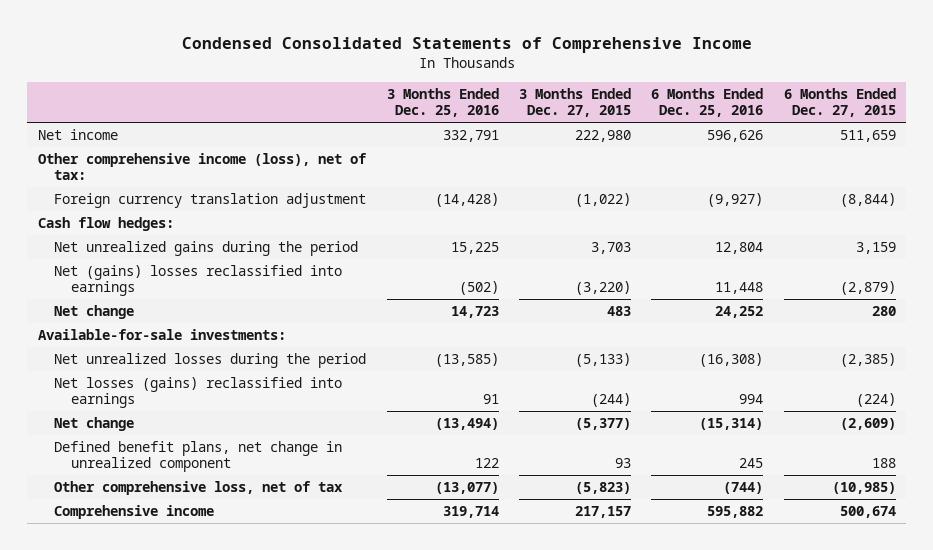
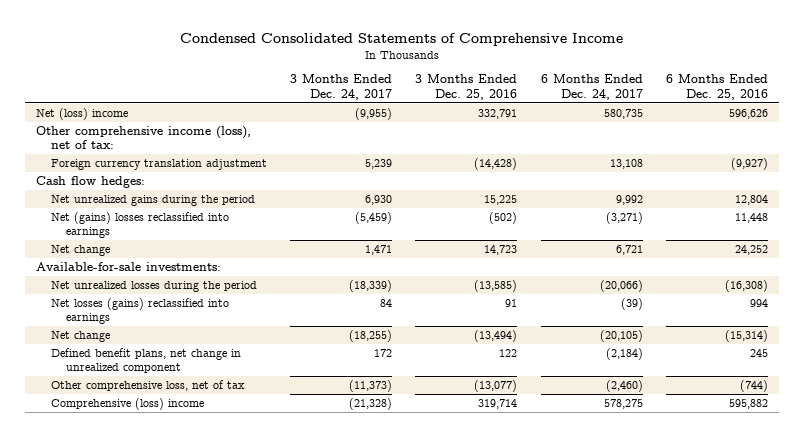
- | 3 Months Ended Dec. 25, 2016 | 3 Months Ended Dec. 27, 2015 | 6 Months Ended Dec. 25, 2016 | 6 Months Ended Dec. 27, 2015
+ | 3 Months Ended Dec. 24, 2017 | 3 Months Ended Dec. 25, 2016 | 6 Months Ended Dec. 24, 2017 | 6 Months Ended Dec. 25, 2016
- Net income | 332,791 | 222,980 | 596,626 | 511,659
+ Net (loss) income | (9,955) | 332,791 | 580,735 | 596,626
- Comprehensive income | 319,714 | 217,157 | 595,882 | 500,674
+ Comprehensive (loss) income | (21,328) | 319,714 | 578,275 | 595,882

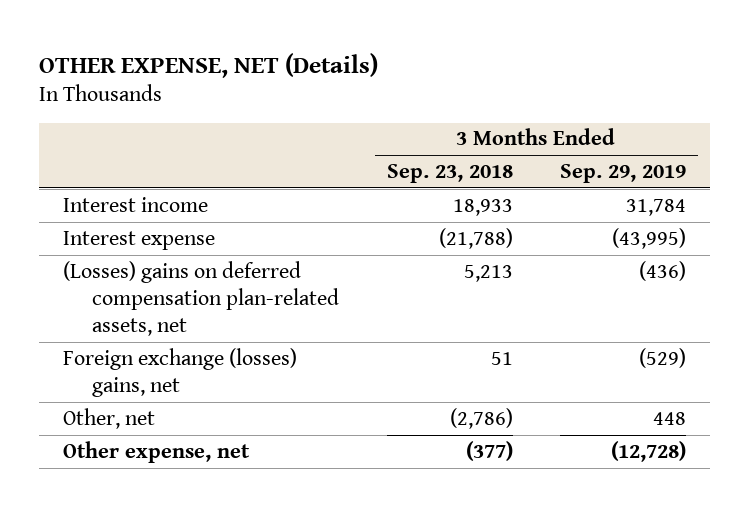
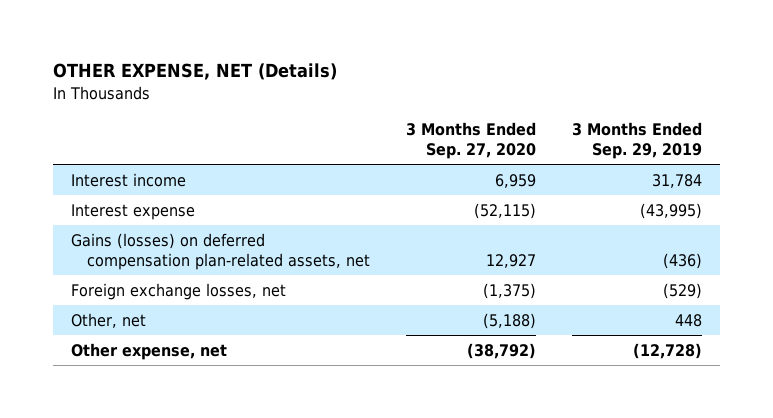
- | 3 Months Ended Sep. 23, 2018 | 3 Months Ended Sep. 29, 2019
+ | 3 Months Ended Sep. 27, 2020 | 3 Months Ended Sep. 29, 2019
- (Losses) gains on deferred compensation plan-related assets, net | 5,213 | (436)
- Foreign exchange (losses) gains, net | 51 | (529)
+ Gains (losses) on deferred compensation plan-related assets, net | 12,927 | (436)
+ Foreign exchange losses, net | (1,375) | (529)

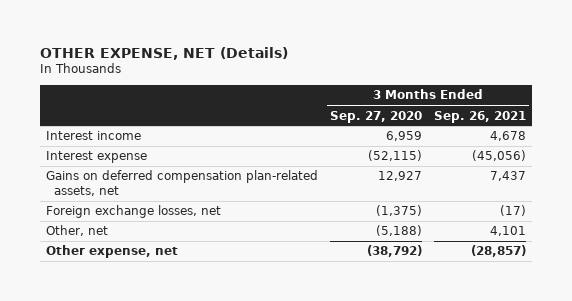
- | 3 Months Ended Sep. 27, 2020 | 3 Months Ended Sep. 29, 2019
+ | 3 Months Ended Sep. 27, 2020 | 3 Months Ended Sep. 26, 2021
- Gains (losses) on deferred compensation plan-related assets, net | 12,927 | (436)
+ Gains on deferred compensation plan-related assets, net | 12,927 | 7,437

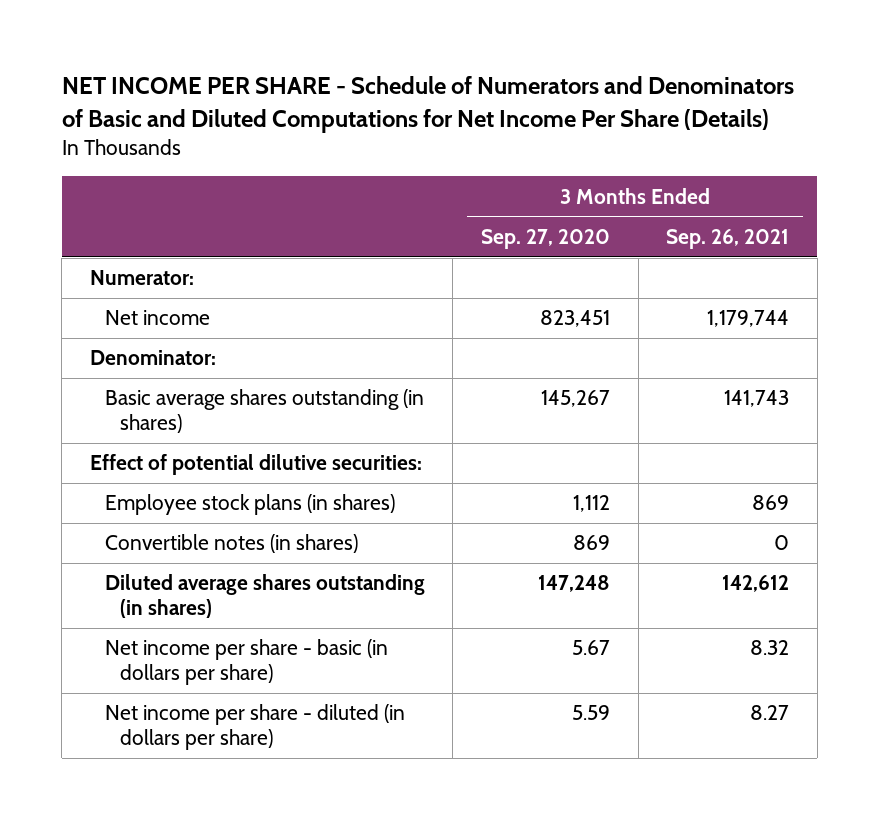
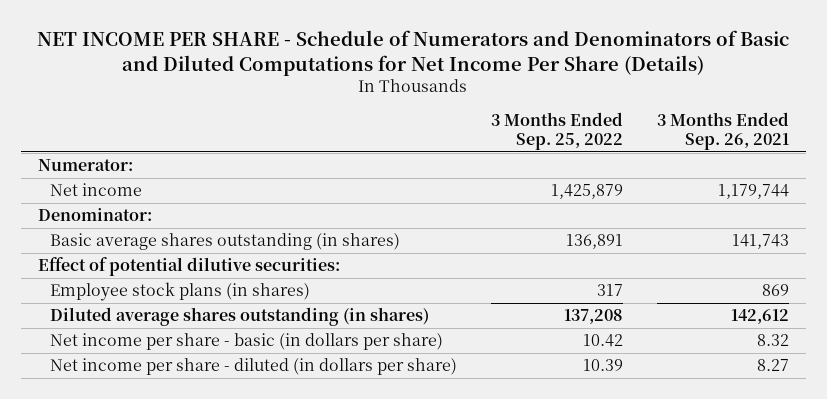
- | 3 Months Ended Sep. 27, 2020 | 3 Months Ended Sep. 26, 2021
+ | 3 Months Ended Sep. 25, 2022 | 3 Months Ended Sep. 26, 2021
- Convertible notes (in shares) | 869 | 0

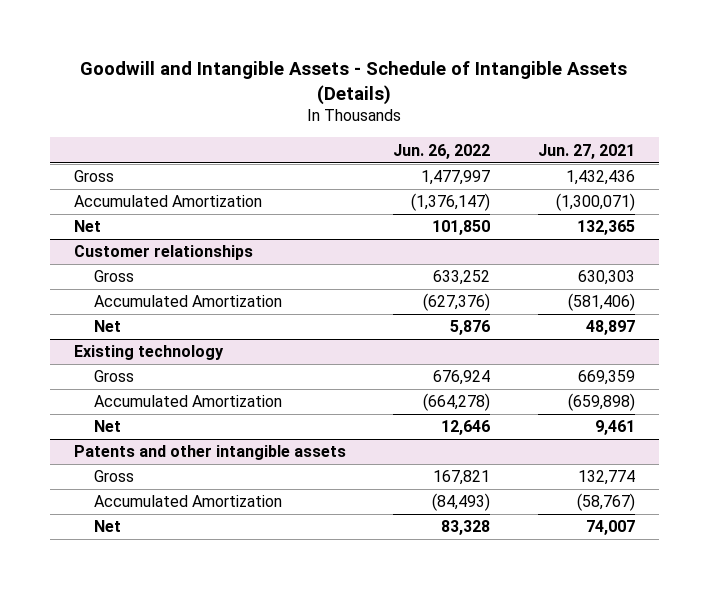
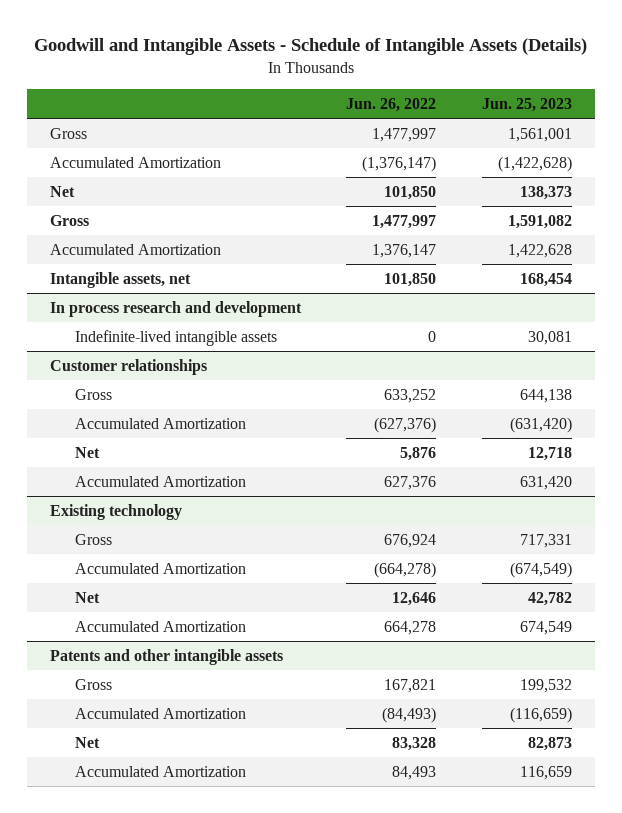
- | Jun. 26, 2022 | Jun. 27, 2021
+ | Jun. 26, 2022 | Jun. 25, 2023
+ Gross | 1,477,997 | 1,591,082
+ Accumulated Amortization | 1,376,147 | 1,422,628
+ Intangible assets, net | 101,850 | 168,454
+ In process research and development
+ Indefinite-lived intangible assets | 0 | 30,081
@ Customer relationships
+ Accumulated Amortization | 627,376 | 631,420
@ Existing technology
+ Accumulated Amortization | 664,278 | 674,549
@ Patents and other intangible assets
+ Accumulated Amortization | 84,493 | 116,659

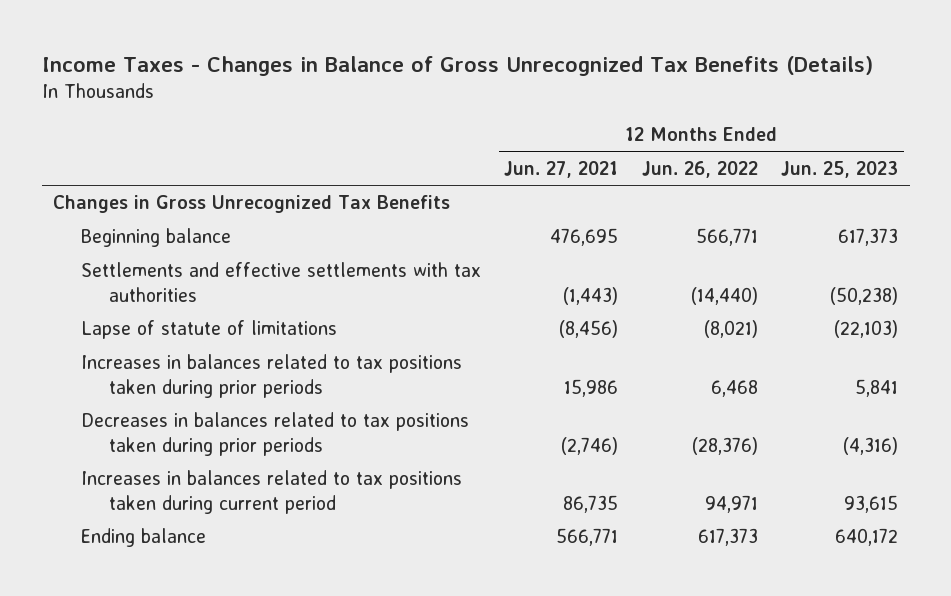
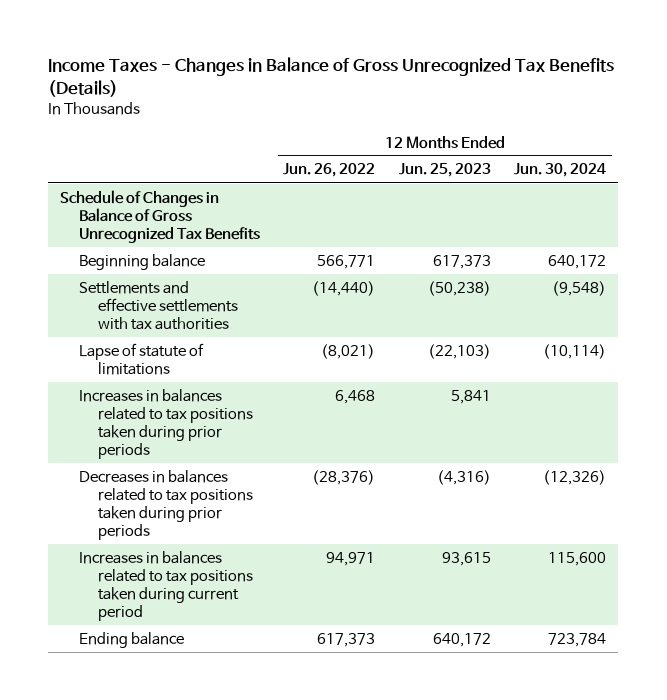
- | 12 Months Ended Jun. 27, 2021 | 12 Months Ended Jun. 26, 2022 | 12 Months Ended Jun. 25, 2023
+ | 12 Months Ended Jun. 26, 2022 | 12 Months Ended Jun. 25, 2023 | 12 Months Ended Jun. 30, 2024
- Changes in Gross Unrecognized Tax Benefits
+ Schedule of Changes in Balance of Gross Unrecognized Tax Benefits

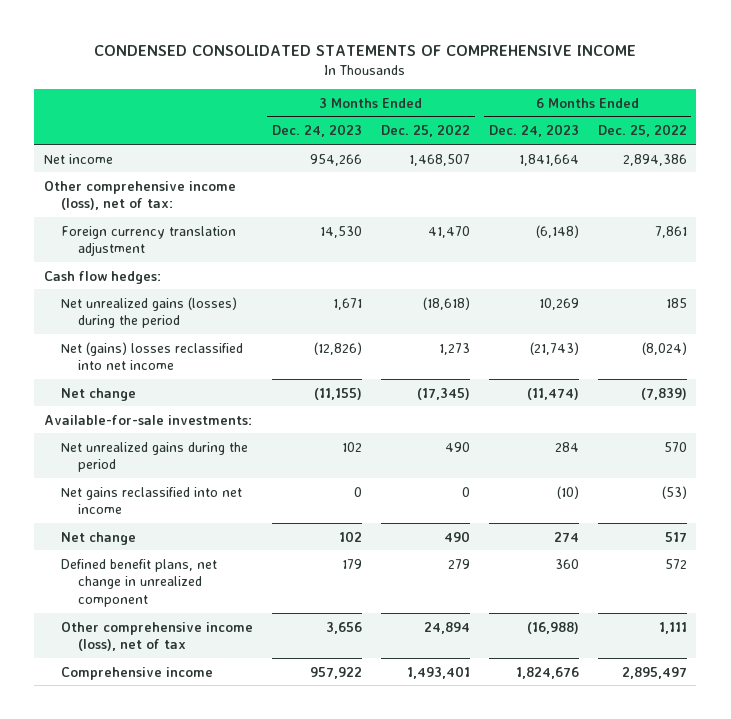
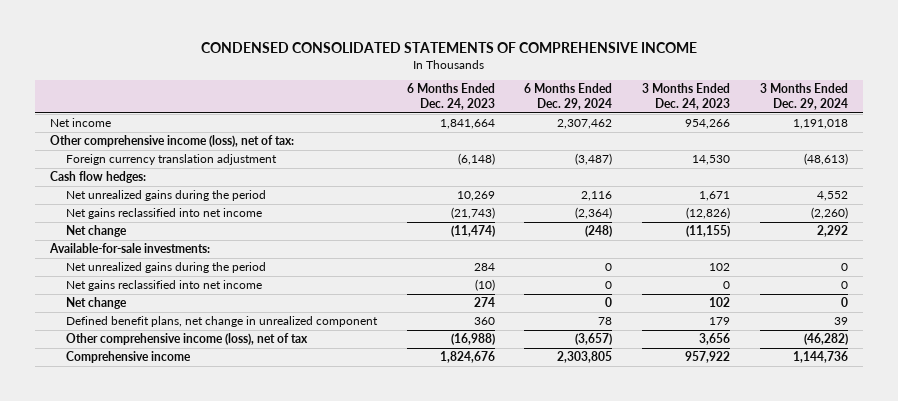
- | 3 Months Ended Dec. 24, 2023 | 3 Months Ended Dec. 25, 2022 | 6 Months Ended Dec. 24, 2023 | 6 Months Ended Dec. 25, 2022
+ | 6 Months Ended Dec. 24, 2023 | 6 Months Ended Dec. 29, 2024 | 3 Months Ended Dec. 24, 2023 | 3 Months Ended Dec. 29, 2024
- Net unrealized gains (losses) during the period | 1,671 | (18,618) | 10,269 | 185
- Net (gains) losses reclassified into net income | (12,826) | 1,273 | (21,743) | (8,024)
+ Net unrealized gains during the period | 10,269 | 2,116 | 1,671 | 4,552
+ Net gains reclassified into net income | (21,743) | (2,364) | (12,826) | (2,260)

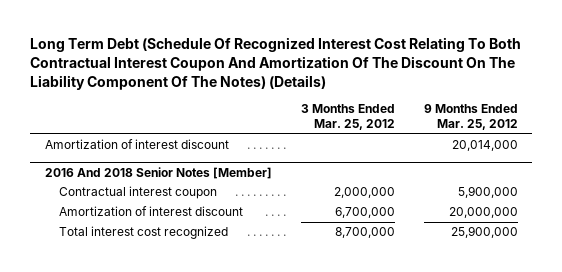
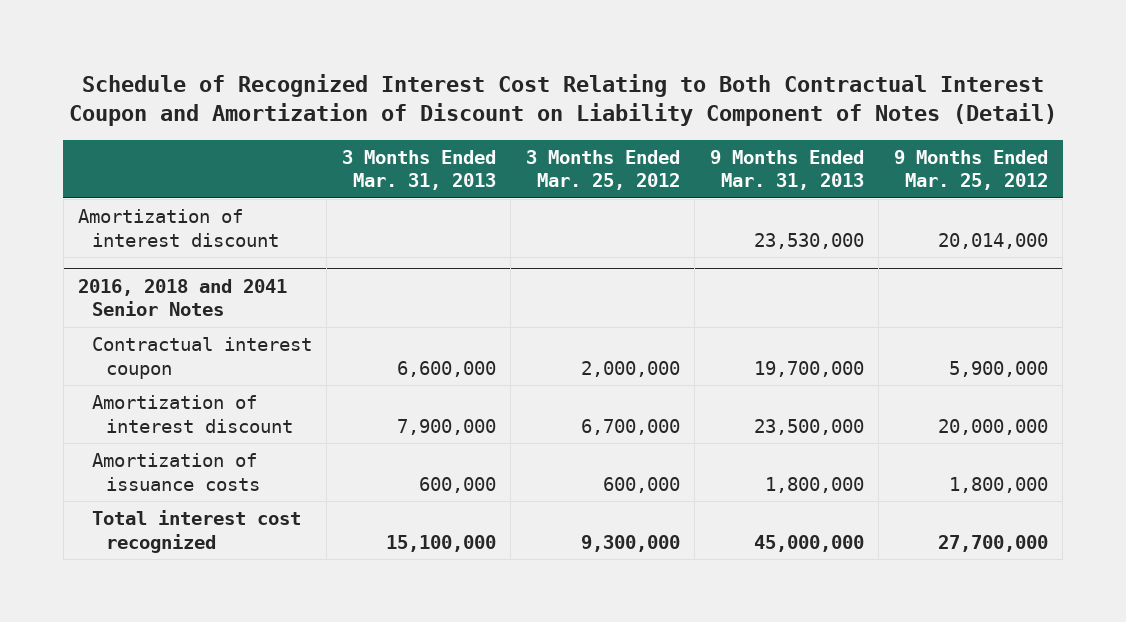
- Long Term Debt (Schedule Of Recognized Interest Cost Relating To Both Contractual Interest Coupon And Amortization Of The Discount On The Liability Component Of The Notes) (Details)
+ Schedule of Recognized Interest Cost Relating to Both Contractual Interest Coupon and Amortization of Discount on Liability Component of Notes (Detail)
- | 3 Months Ended Mar. 25, 2012 | 9 Months Ended Mar. 25, 2012
+ | 3 Months Ended Mar. 31, 2013 | 3 Months Ended Mar. 25, 2012 | 9 Months Ended Mar. 31, 2013 | 9 Months Ended Mar. 25, 2012
- 2016 And 2018 Senior Notes [Member]
+ 2016, 2018 and 2041 Senior Notes
- Total interest cost recognized | 8,700,000 | 25,900,000
+ Amortization of issuance costs | 600,000 | 600,000 | 1,800,000 | 1,800,000
+ Total interest cost recognized | 15,100,000 | 9,300,000 | 45,000,000 | 27,700,000

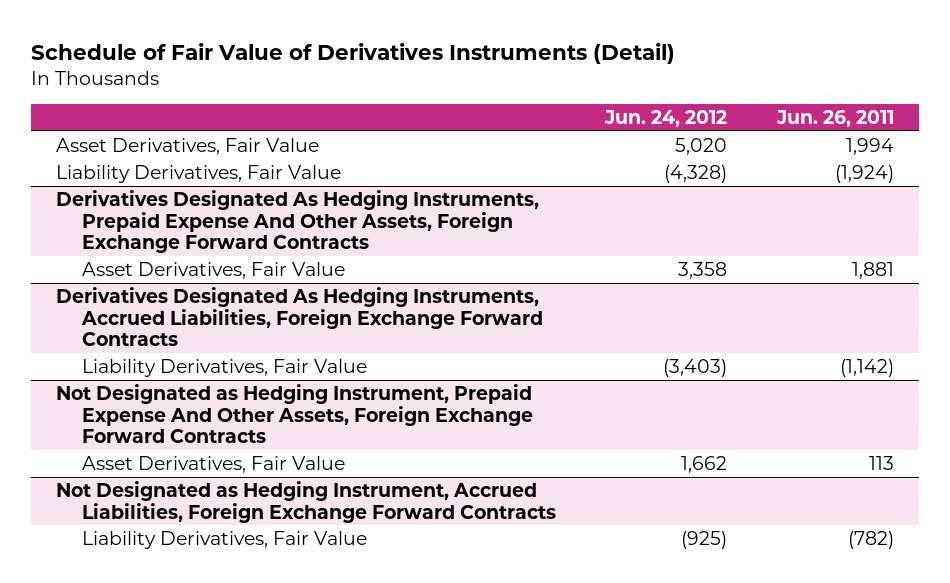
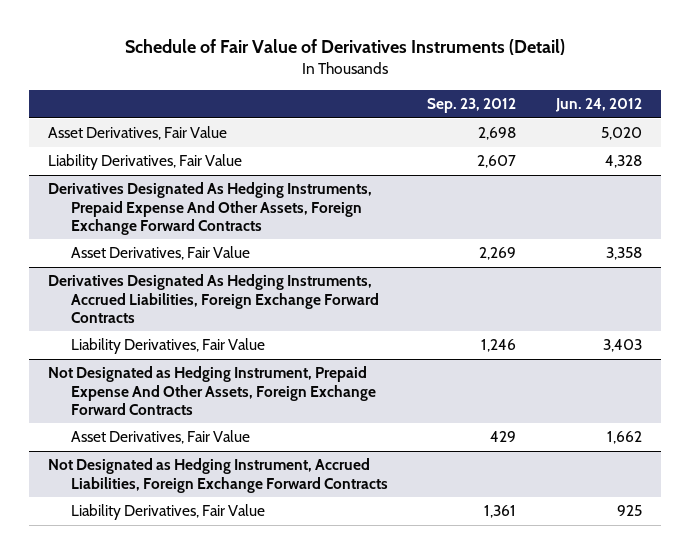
- | Jun. 24, 2012 | Jun. 26, 2011
+ | Sep. 23, 2012 | Jun. 24, 2012
- Liability Derivatives, Fair Value | (4,328) | (1,924)
+ Liability Derivatives, Fair Value | 2,607 | 4,328
@ Derivatives Designated As Hedging Instruments, Accrued Liabilities, Foreign Exchange Forward Contracts
- Liability Derivatives, Fair Value | (3,403) | (1,142)
+ Liability Derivatives, Fair Value | 1,246 | 3,403
@ Not Designated as Hedging Instrument, Accrued Liabilities, Foreign Exchange Forward Contracts
- Liability Derivatives, Fair Value | (925) | (782)
+ Liability Derivatives, Fair Value | 1,361 | 925

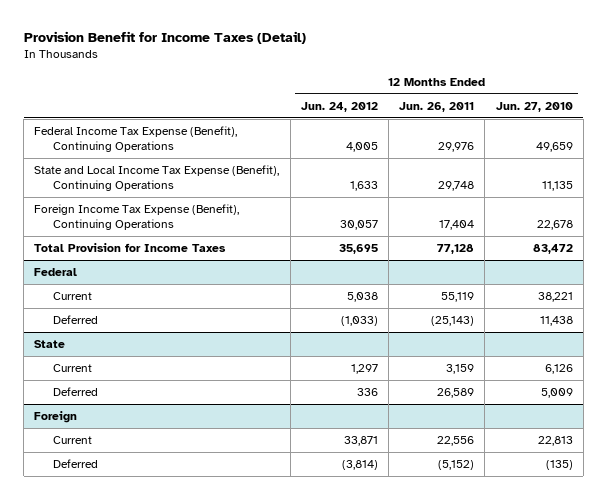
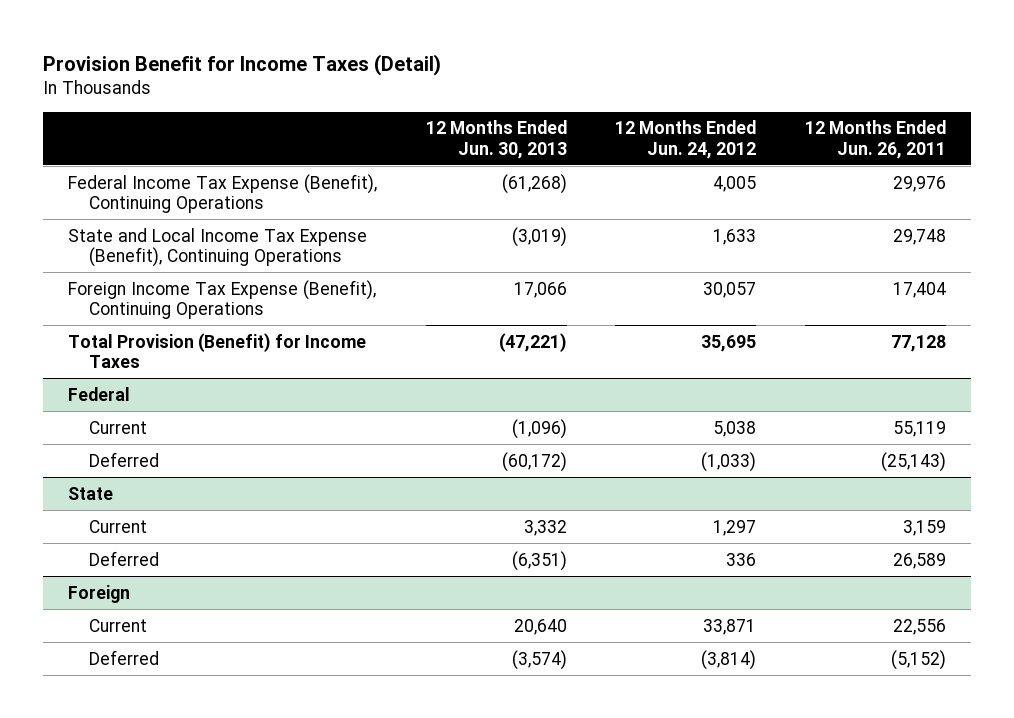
- | 12 Months Ended Jun. 24, 2012 | 12 Months Ended Jun. 26, 2011 | 12 Months Ended Jun. 27, 2010
+ | 12 Months Ended Jun. 30, 2013 | 12 Months Ended Jun. 24, 2012 | 12 Months Ended Jun. 26, 2011
- Total Provision for Income Taxes | 35,695 | 77,128 | 83,472
+ Total Provision (Benefit) for Income Taxes | (47,221) | 35,695 | 77,128

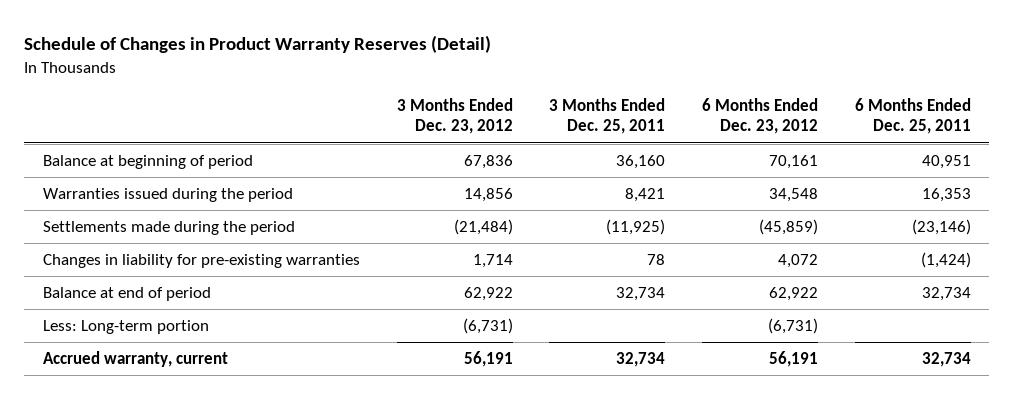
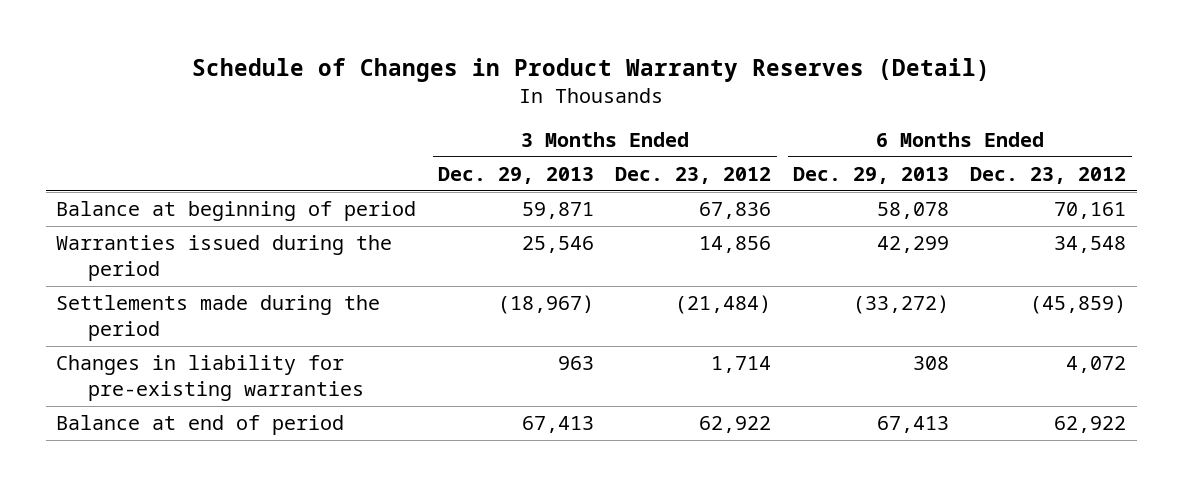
- | 3 Months Ended Dec. 23, 2012 | 3 Months Ended Dec. 25, 2011 | 6 Months Ended Dec. 23, 2012 | 6 Months Ended Dec. 25, 2011
+ | 3 Months Ended Dec. 29, 2013 | 3 Months Ended Dec. 23, 2012 | 6 Months Ended Dec. 29, 2013 | 6 Months Ended Dec. 23, 2012
- Less: Long-term portion | (6,731) | | (6,731) |
- Accrued warranty, current | 56,191 | 32,734 | 56,191 | 32,734

